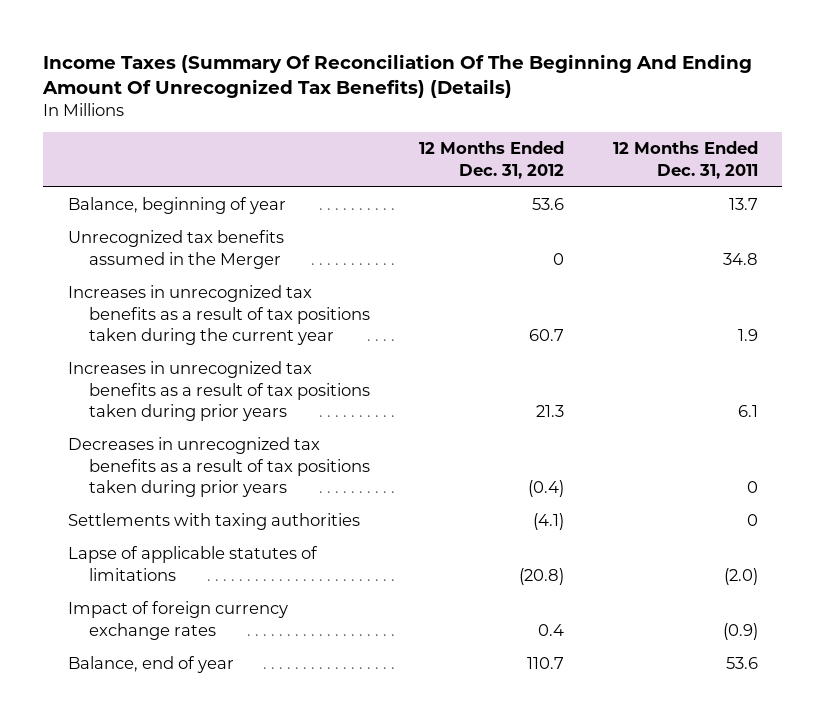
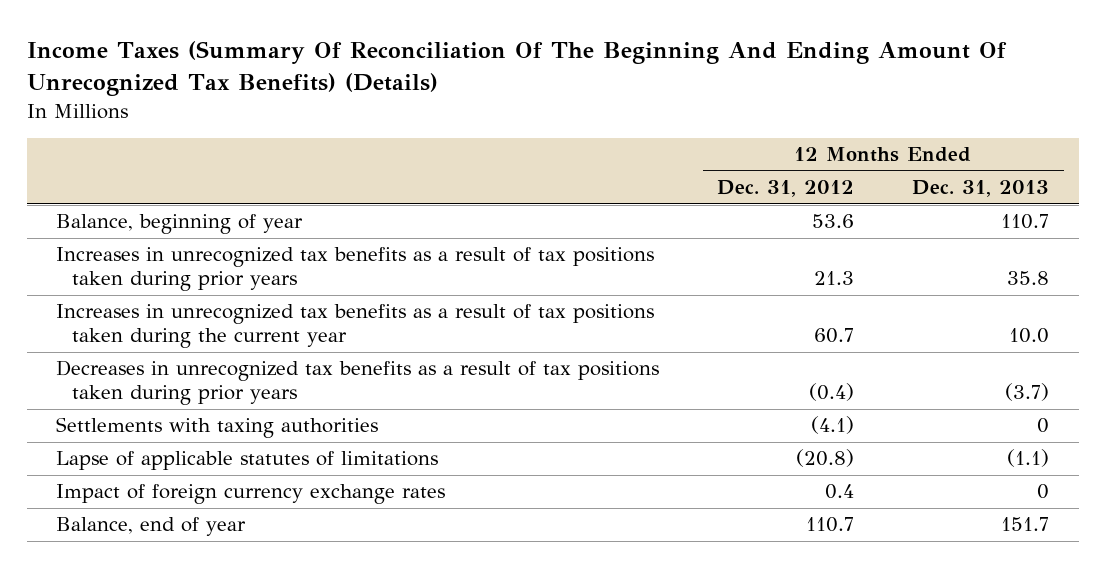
- | 12 Months Ended Dec. 31, 2012 | 12 Months Ended Dec. 31, 2011
+ | 12 Months Ended Dec. 31, 2012 | 12 Months Ended Dec. 31, 2013
- Unrecognized tax benefits assumed in the Merger | 0 | 34.8
moved down: Increases in unrecognized tax benefits as a result of tax positions taken during the current year | 60.7 | 10.0

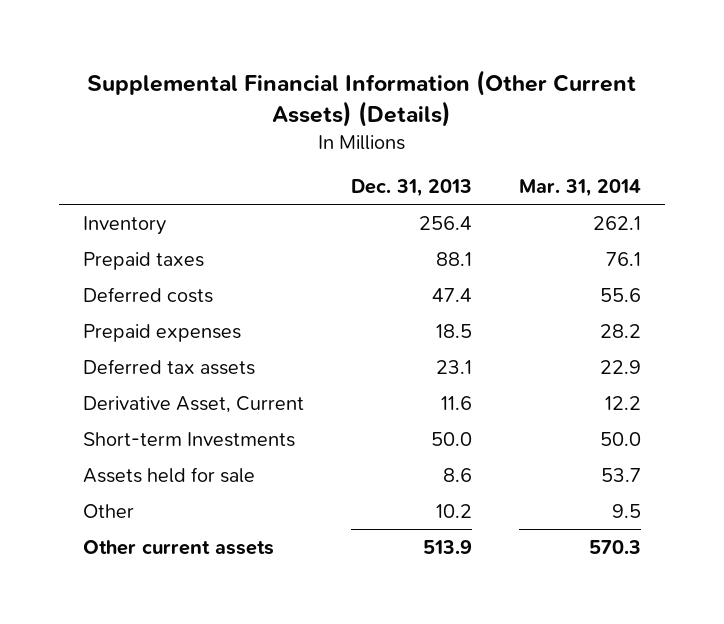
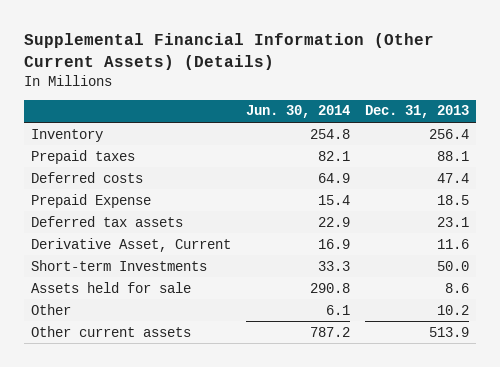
- | Dec. 31, 2013 | Mar. 31, 2014
+ | Jun. 30, 2014 | Dec. 31, 2013
- Prepaid expenses | 18.5 | 28.2
+ Prepaid Expense | 15.4 | 18.5

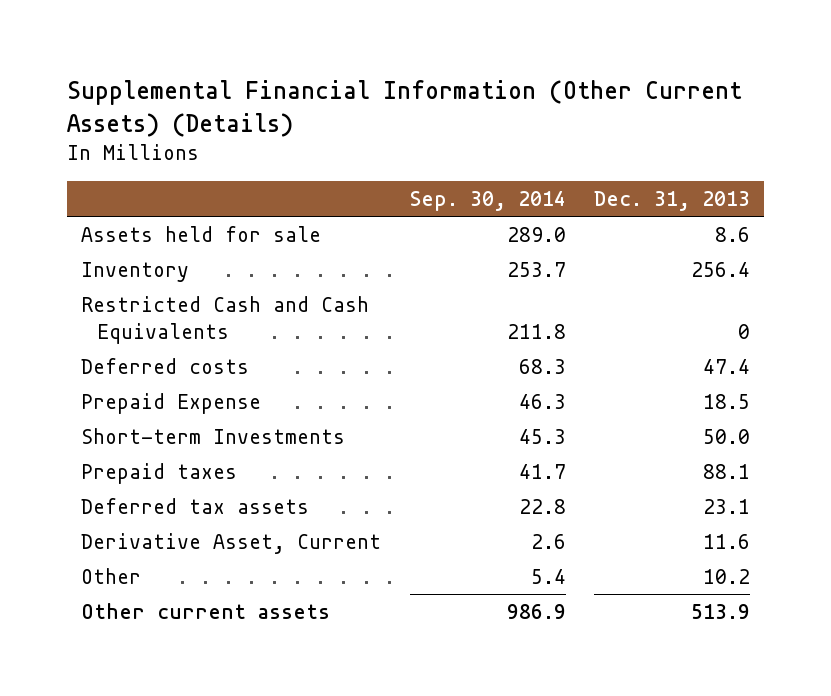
- | Jun. 30, 2014 | Dec. 31, 2013
+ | Sep. 30, 2014 | Dec. 31, 2013
moved up: Assets held for sale | 289.0 | 8.6
+ Restricted Cash and Cash Equivalents | 211.8 | 0
moved up: Short-term Investments | 45.3 | 50.0
moved down: Prepaid taxes | 41.7 | 88.1

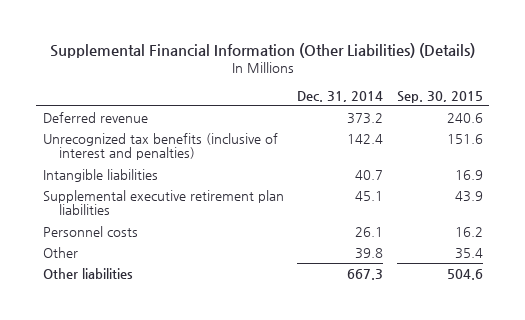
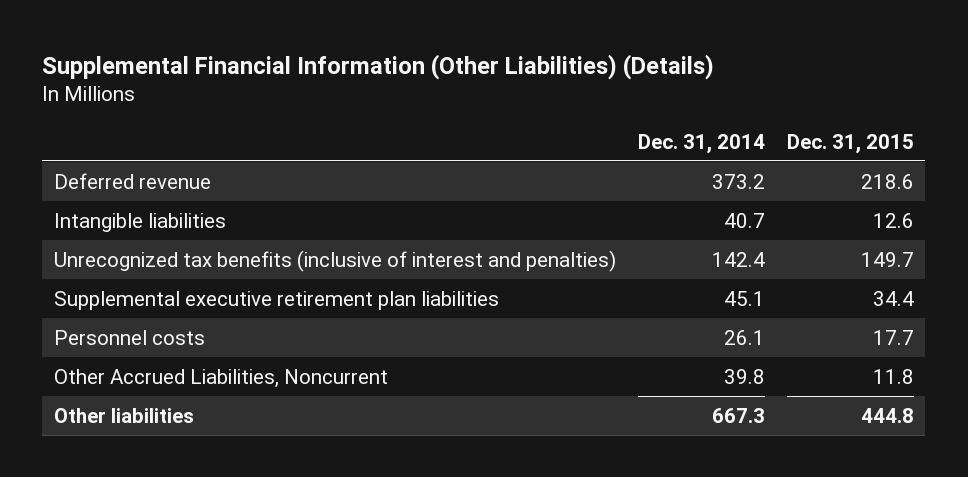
- | Dec. 31, 2014 | Sep. 30, 2015
+ | Dec. 31, 2014 | Dec. 31, 2015
moved down: Unrecognized tax benefits (inclusive of interest and penalties) | 142.4 | 149.7
- Other | 39.8 | 35.4
+ Other Accrued Liabilities, Noncurrent | 39.8 | 11.8

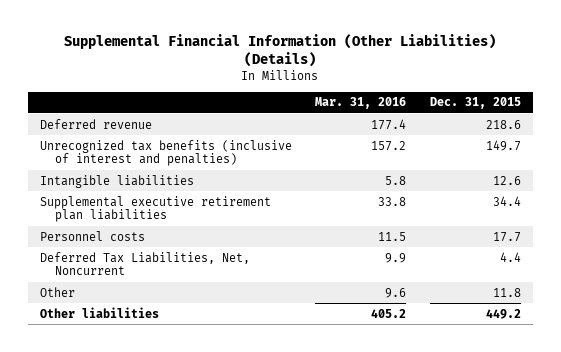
- | Dec. 31, 2014 | Dec. 31, 2015
+ | Mar. 31, 2016 | Dec. 31, 2015
moved down: Intangible liabilities | 5.8 | 12.6
- Other Accrued Liabilities, Noncurrent | 39.8 | 11.8
- Other liabilities | 667.3 | 444.8
+ Deferred Tax Liabilities, Net, Noncurrent | 9.9 | 4.4
+ Other | 9.6 | 11.8
+ Other liabilities | 405.2 | 449.2

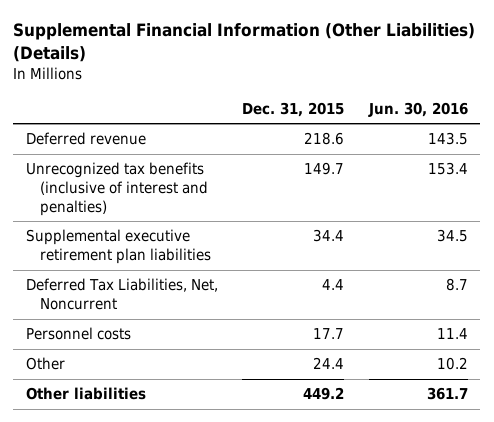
- | Mar. 31, 2016 | Dec. 31, 2015
+ | Dec. 31, 2015 | Jun. 30, 2016
- Intangible liabilities | 5.8 | 12.6
- Other | 9.6 | 11.8
moved down: Personnel costs | 17.7 | 11.4
+ Other | 24.4 | 10.2

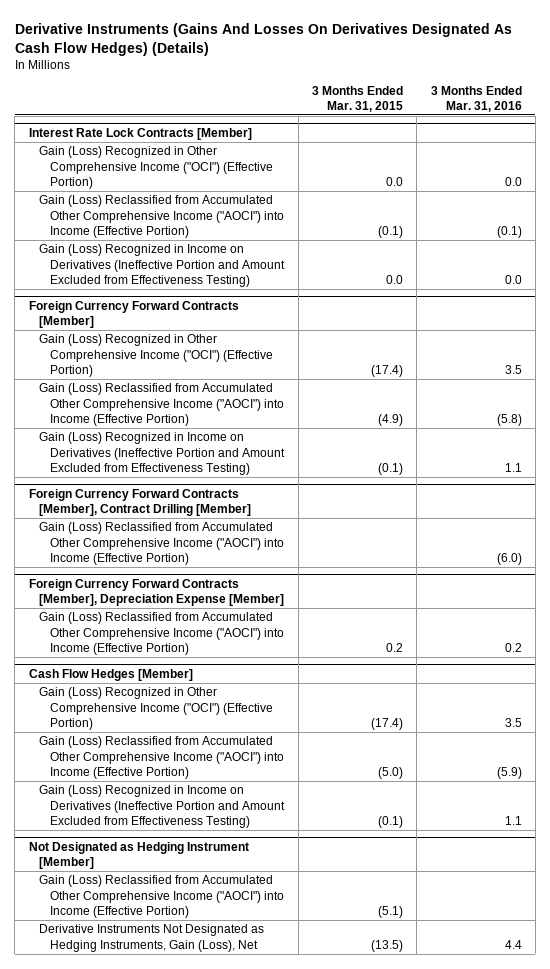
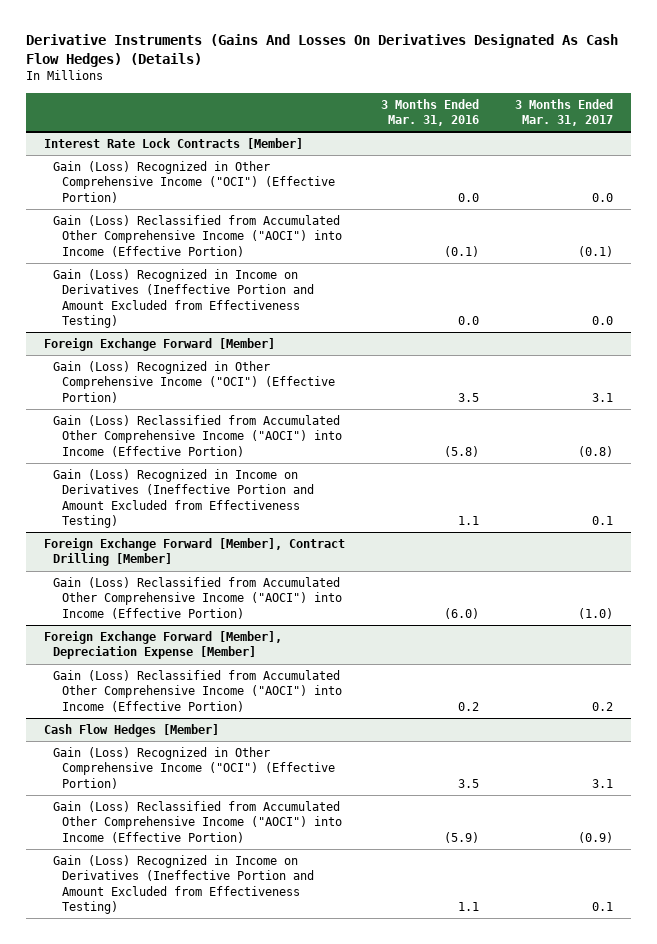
- | 3 Months Ended Mar. 31, 2015 | 3 Months Ended Mar. 31, 2016
+ | 3 Months Ended Mar. 31, 2016 | 3 Months Ended Mar. 31, 2017
- Foreign Currency Forward Contracts [Member]
+ Foreign Exchange Forward [Member]
- Foreign Currency Forward Contracts [Member], Contract Drilling [Member]
+ Foreign Exchange Forward [Member], Contract Drilling [Member]
- Foreign Currency Forward Contracts [Member], Depreciation Expense [Member]
+ Foreign Exchange Forward [Member], Depreciation Expense [Member]
- Not Designated as Hedging Instrument [Member]
- Gain (Loss) Reclassified from Accumulated Other Comprehensive Income ("AOCI") into Income (Effective Portion) | (5.1) |
- Derivative Instruments Not Designated as Hedging Instruments, Gain (Loss), Net | (13.5) | 4.4

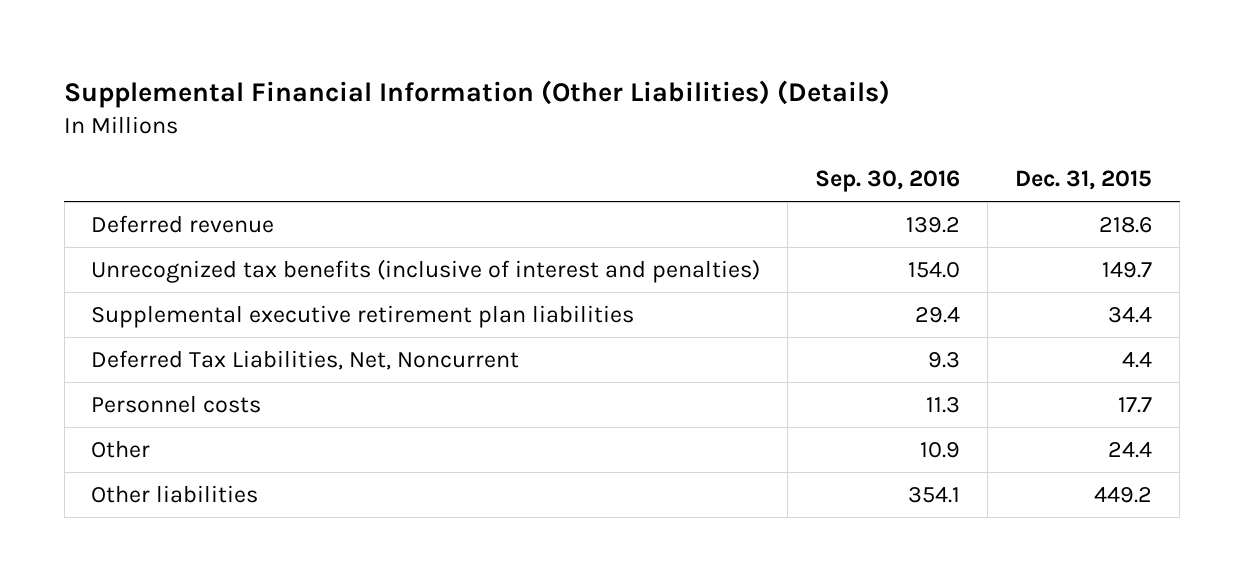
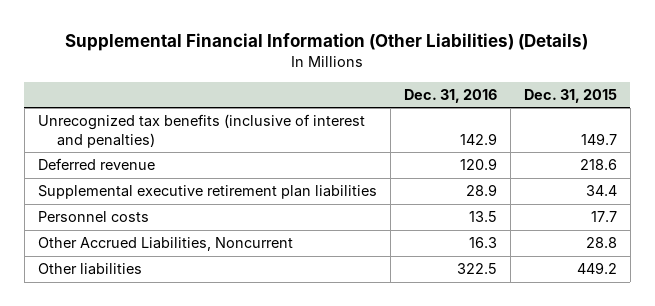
- | Sep. 30, 2016 | Dec. 31, 2015
+ | Dec. 31, 2016 | Dec. 31, 2015
moved down: Deferred revenue | 120.9 | 218.6
- Deferred Tax Liabilities, Net, Noncurrent | 9.3 | 4.4
- Other | 10.9 | 24.4
+ Other Accrued Liabilities, Noncurrent | 16.3 | 28.8

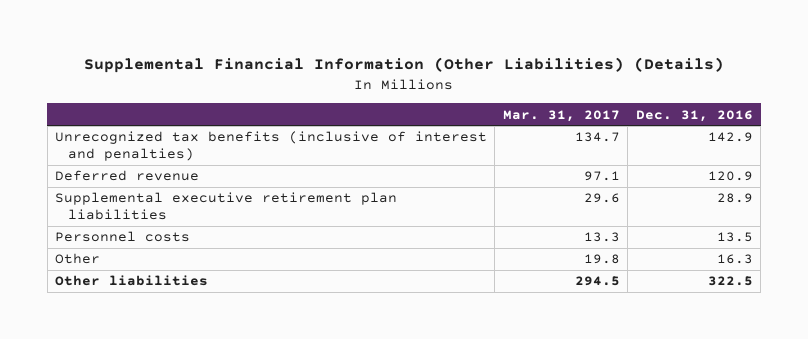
- | Dec. 31, 2016 | Dec. 31, 2015
+ | Mar. 31, 2017 | Dec. 31, 2016
- Other Accrued Liabilities, Noncurrent | 16.3 | 28.8
+ Other | 19.8 | 16.3

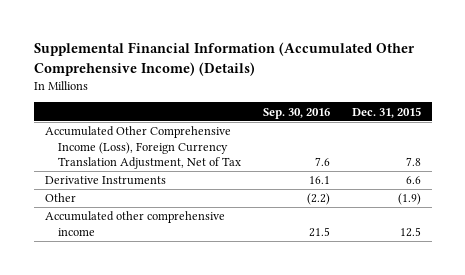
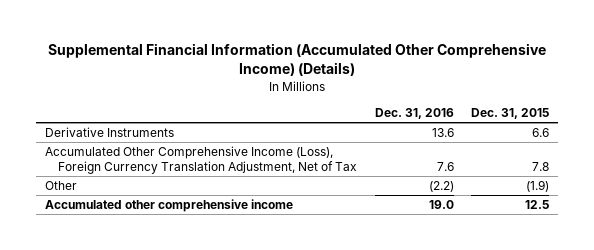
- | Sep. 30, 2016 | Dec. 31, 2015
+ | Dec. 31, 2016 | Dec. 31, 2015
moved down: Accumulated Other Comprehensive Income (Loss), Foreign Currency Translation Adjustment, Net of Tax | 7.6 | 7.8

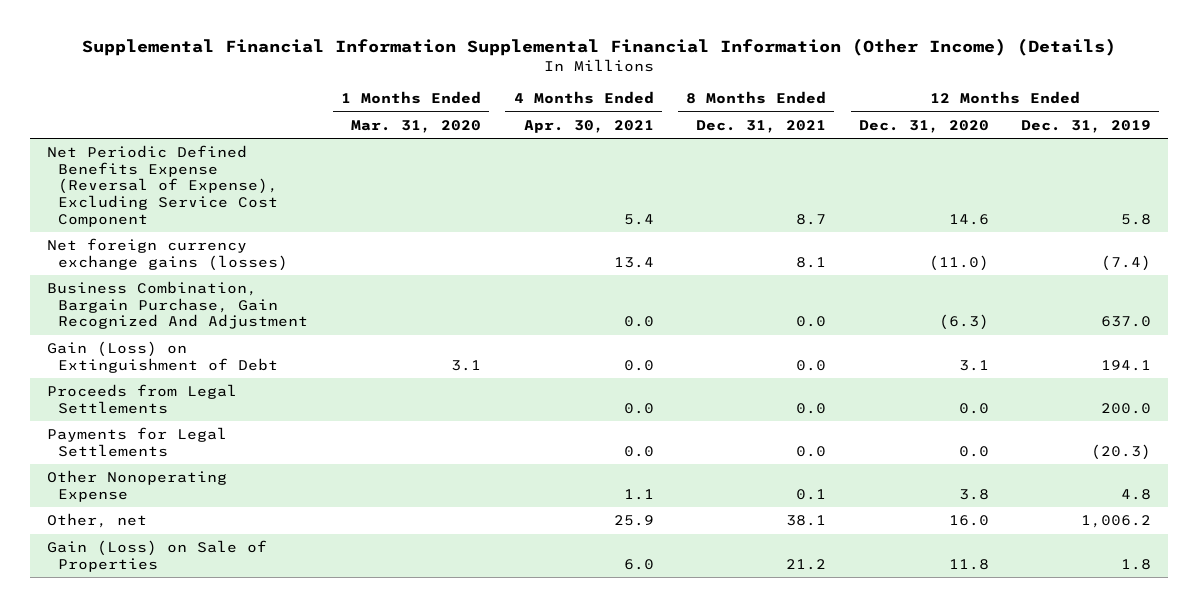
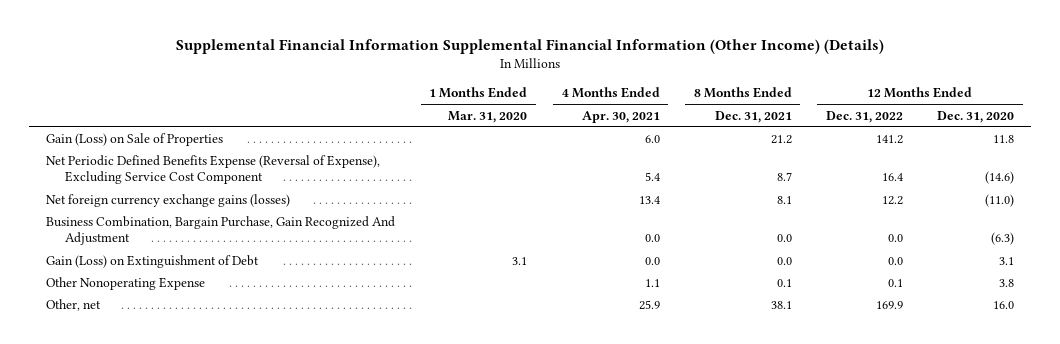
- | 1 Months Ended Mar. 31, 2020 | 4 Months Ended Apr. 30, 2021 | 8 Months Ended Dec. 31, 2021 | 12 Months Ended Dec. 31, 2020 | 12 Months Ended Dec. 31, 2019
+ | 1 Months Ended Mar. 31, 2020 | 4 Months Ended Apr. 30, 2021 | 8 Months Ended Dec. 31, 2021 | 12 Months Ended Dec. 31, 2022 | 12 Months Ended Dec. 31, 2020
- Net Periodic Defined Benefits Expense (Reversal of Expense), Excluding Service Cost Component | | 5.4 | 8.7 | 14.6 | 5.8
moved up: Gain (Loss) on Sale of Properties | | 6.0 | 21.2 | 141.2 | 11.8
+ Net Periodic Defined Benefits Expense (Reversal of Expense), Excluding Service Cost Component | | 5.4 | 8.7 | 16.4 | (14.6)
- Proceeds from Legal Settlements | | 0.0 | 0.0 | 0.0 | 200.0
- Payments for Legal Settlements | | 0.0 | 0.0 | 0.0 | (20.3)

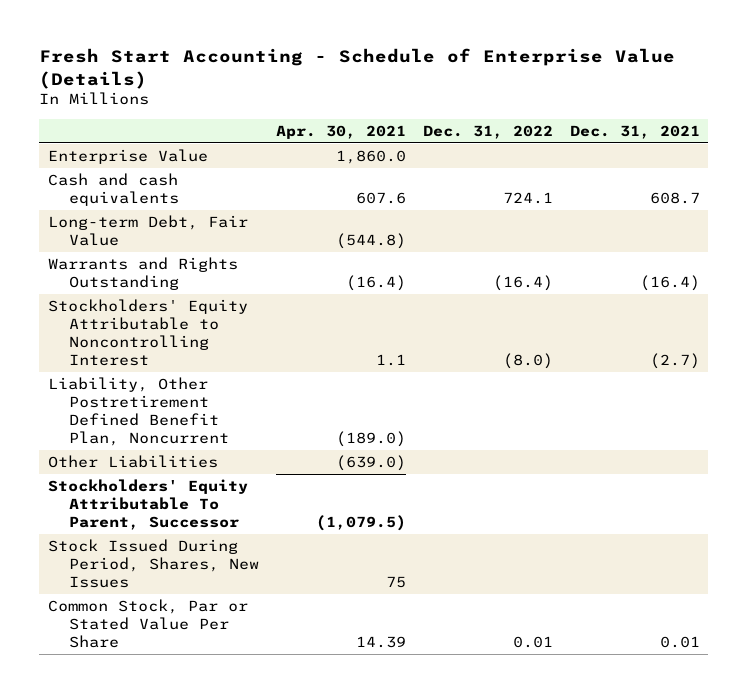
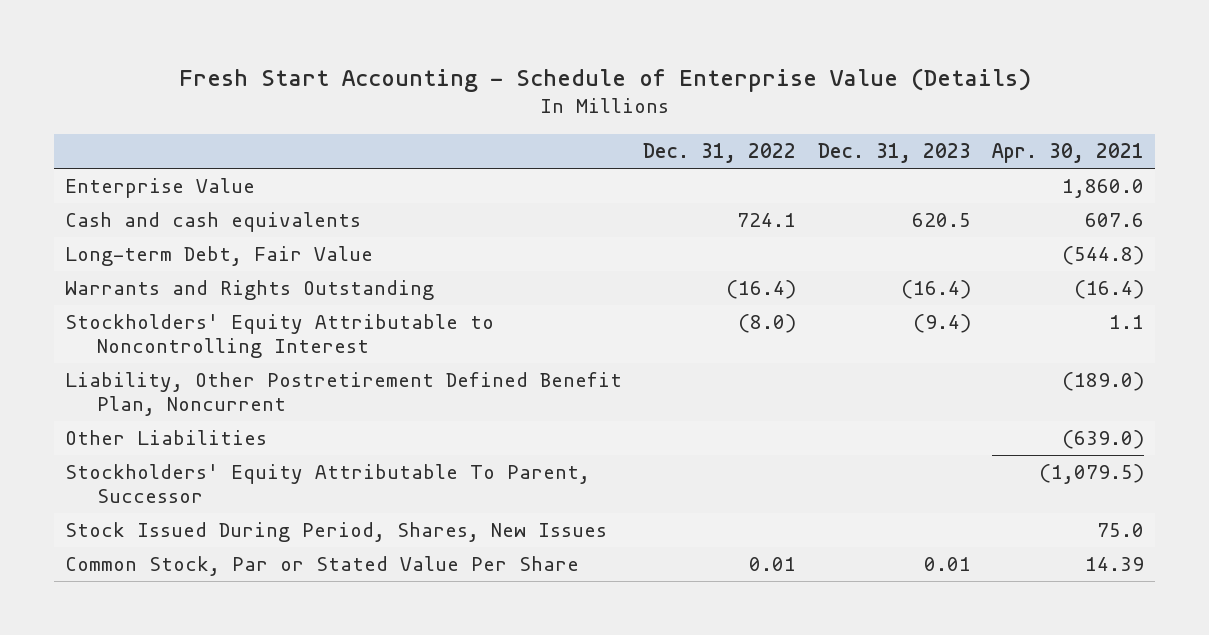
- | Apr. 30, 2021 | Dec. 31, 2022 | Dec. 31, 2021
+ | Dec. 31, 2022 | Dec. 31, 2023 | Apr. 30, 2021
- Stock Issued During Period, Shares, New Issues | 75 | |
+ Stock Issued During Period, Shares, New Issues | | | 75.0

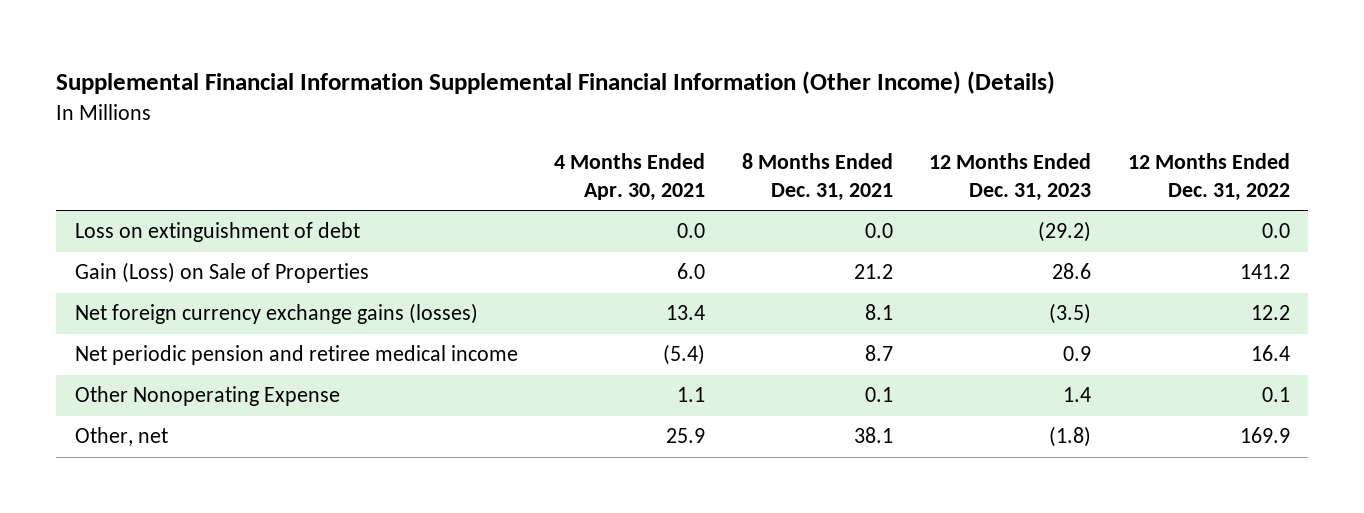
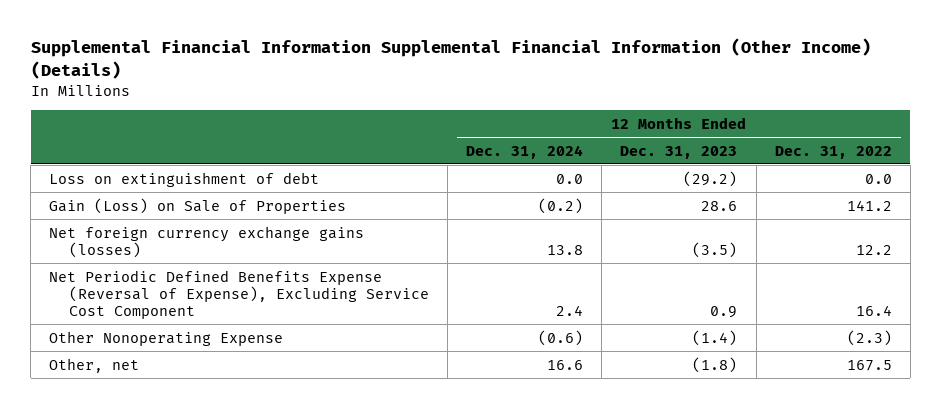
- | 4 Months Ended Apr. 30, 2021 | 8 Months Ended Dec. 31, 2021 | 12 Months Ended Dec. 31, 2023 | 12 Months Ended Dec. 31, 2022
+ | 12 Months Ended Dec. 31, 2024 | 12 Months Ended Dec. 31, 2023 | 12 Months Ended Dec. 31, 2022
- Net periodic pension and retiree medical income | (5.4) | 8.7 | 0.9 | 16.4
- Other Nonoperating Expense | 1.1 | 0.1 | 1.4 | 0.1
- Other, net | 25.9 | 38.1 | (1.8) | 169.9
+ Net Periodic Defined Benefits Expense (Reversal of Expense), Excluding Service Cost Component | 2.4 | 0.9 | 16.4
+ Other Nonoperating Expense | (0.6) | (1.4) | (2.3)
+ Other, net | 16.6 | (1.8) | 167.5

